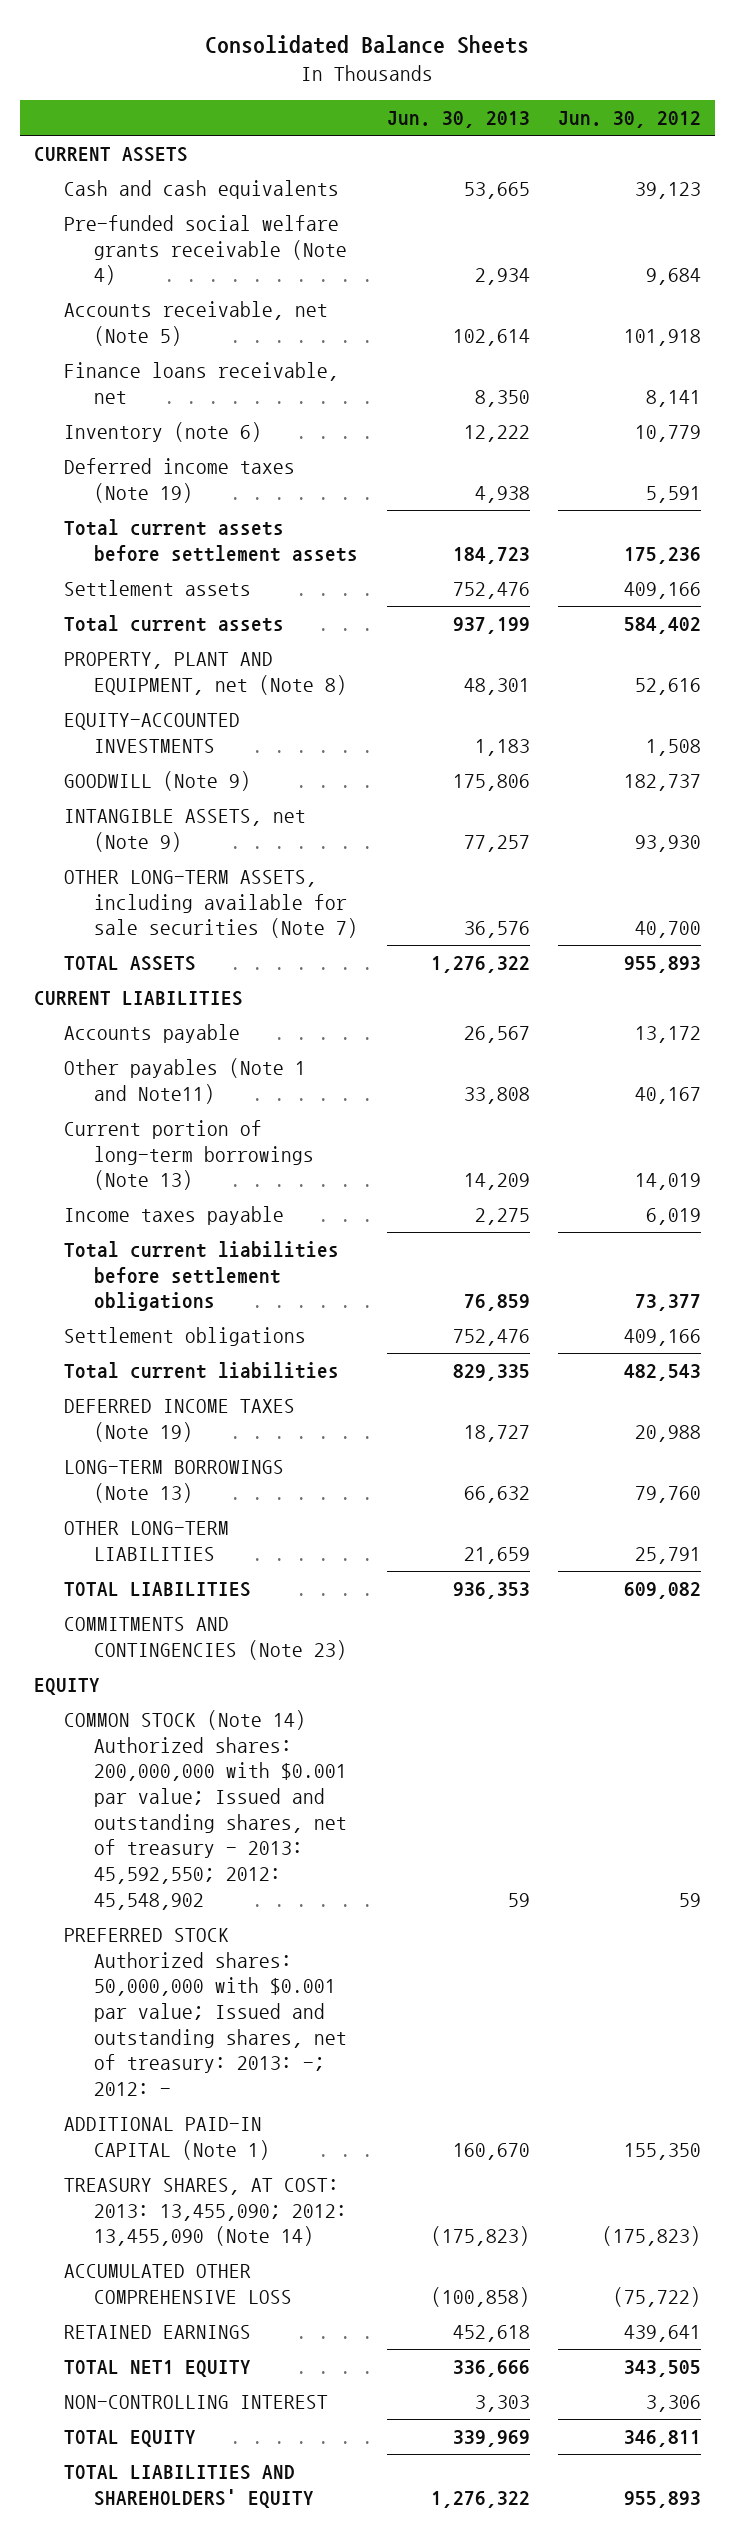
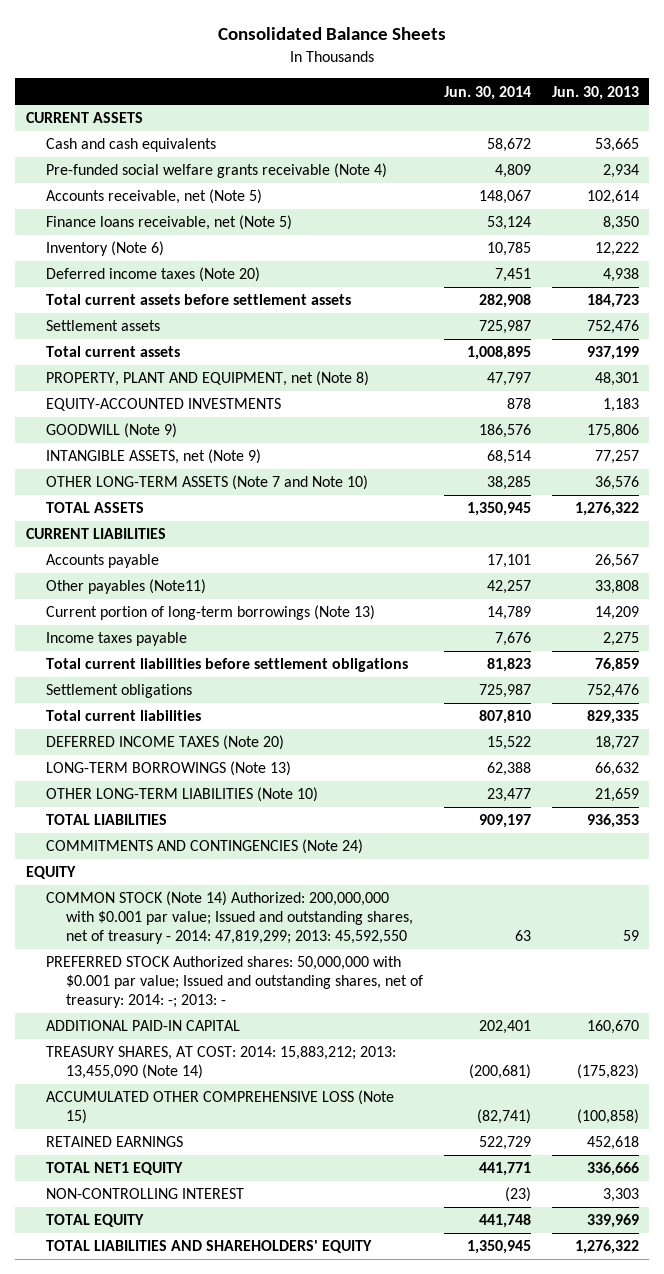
- | Jun. 30, 2013 | Jun. 30, 2012
+ | Jun. 30, 2014 | Jun. 30, 2013
- Finance loans receivable, net | 8,350 | 8,141
- Inventory (note 6) | 12,222 | 10,779
- Deferred income taxes (Note 19) | 4,938 | 5,591
+ Finance loans receivable, net (Note 5) | 53,124 | 8,350
+ Inventory (Note 6) | 10,785 | 12,222
+ Deferred income taxes (Note 20) | 7,451 | 4,938
- OTHER LONG-TERM ASSETS, including available for sale securities (Note 7) | 36,576 | 40,700
+ OTHER LONG-TERM ASSETS (Note 7 and Note 10) | 38,285 | 36,576
- Other payables (Note 1 and Note11) | 33,808 | 40,167
+ Other payables (Note11) | 42,257 | 33,808
- DEFERRED INCOME TAXES (Note 19) | 18,727 | 20,988
+ DEFERRED INCOME TAXES (Note 20) | 15,522 | 18,727
- OTHER LONG-TERM LIABILITIES | 21,659 | 25,791
+ OTHER LONG-TERM LIABILITIES (Note 10) | 23,477 | 21,659
- COMMITMENTS AND CONTINGENCIES (Note 23)
+ COMMITMENTS AND CONTINGENCIES (Note 24)
- COMMON STOCK (Note 14) Authorized shares: 200,000,000 with $0.001 par value; Issued and outstanding shares, net of treasury - 2013: 45,592,550; 2012: 45,548,902 | 59 | 59
- PREFERRED STOCK Authorized shares: 50,000,000 with $0.001 par value; Issued and outstanding shares, net of treasury: 2013: -; 2012: -
- ADDITIONAL PAID-IN CAPITAL (Note 1) | 160,670 | 155,350
- TREASURY SHARES, AT COST: 2013: 13,455,090; 2012: 13,455,090 (Note 14) | (175,823) | (175,823)
- ACCUMULATED OTHER COMPREHENSIVE LOSS | (100,858) | (75,722)
+ COMMON STOCK (Note 14) Authorized: 200,000,000 with $0.001 par value; Issued and outstanding shares, net of treasury - 2014: 47,819,299; 2013: 45,592,550 | 63 | 59
+ PREFERRED STOCK Authorized shares: 50,000,000 with $0.001 par value; Issued and outstanding shares, net of treasury: 2014: -; 2013: -
+ ADDITIONAL PAID-IN CAPITAL | 202,401 | 160,670
+ TREASURY SHARES, AT COST: 2014: 15,883,212; 2013: 13,455,090 (Note 14) | (200,681) | (175,823)
+ ACCUMULATED OTHER COMPREHENSIVE LOSS (Note 15) | (82,741) | (100,858)

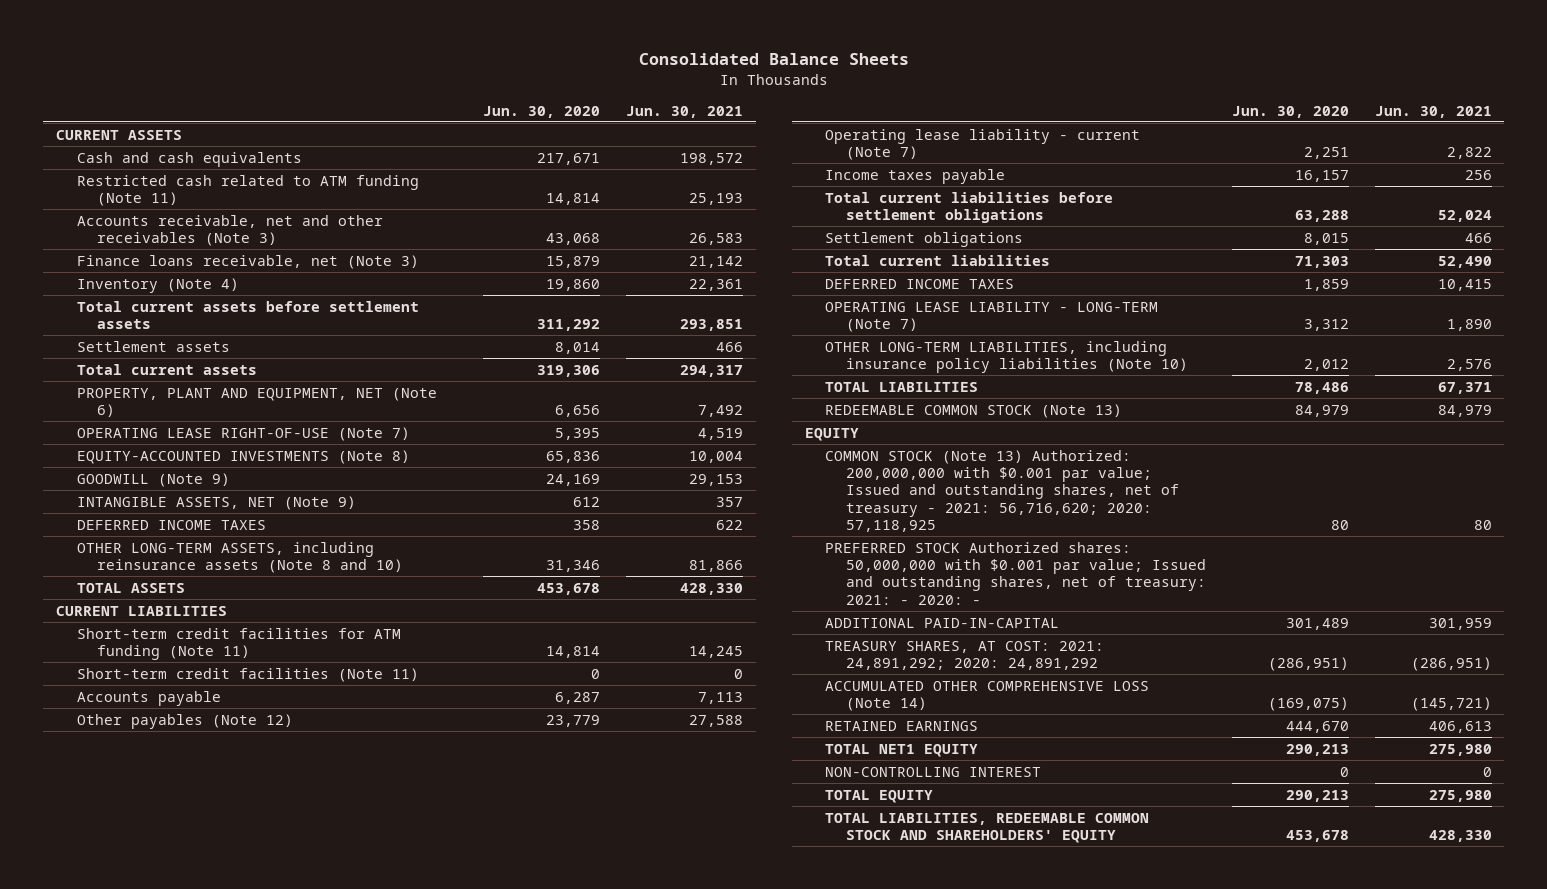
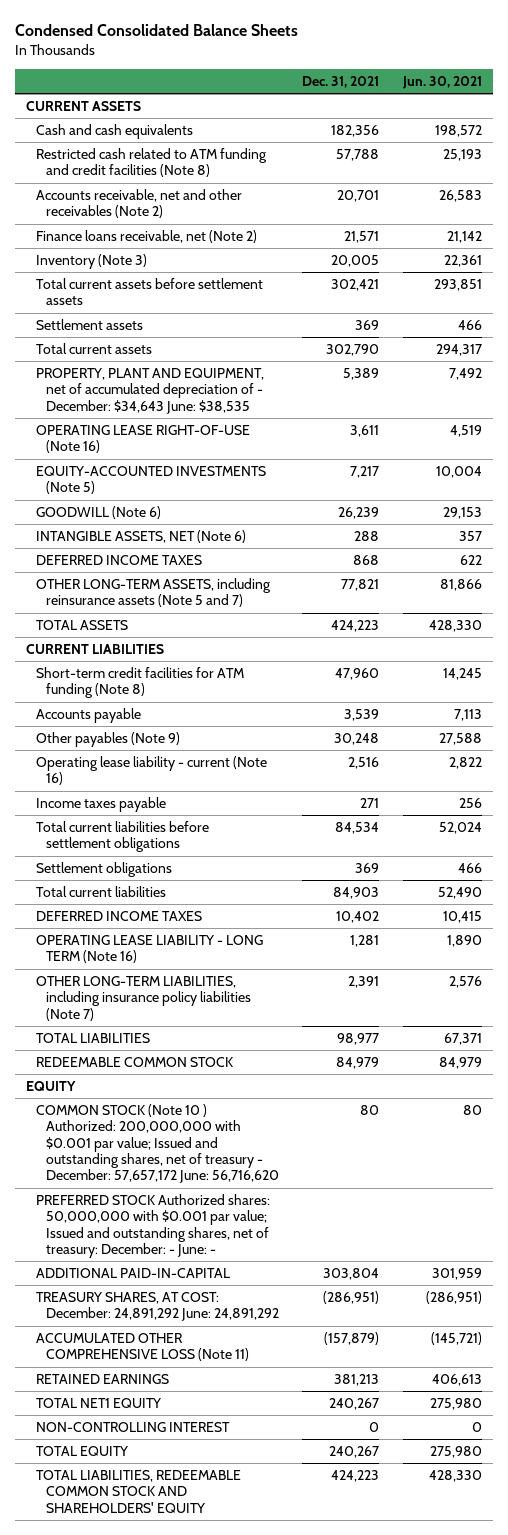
- Consolidated Balance Sheets
+ Condensed Consolidated Balance Sheets
- | Jun. 30, 2020 | Jun. 30, 2021
+ | Dec. 31, 2021 | Jun. 30, 2021
- Restricted cash related to ATM funding (Note 11) | 14,814 | 25,193
- Accounts receivable, net and other receivables (Note 3) | 43,068 | 26,583
- Finance loans receivable, net (Note 3) | 15,879 | 21,142
- Inventory (Note 4) | 19,860 | 22,361
+ Restricted cash related to ATM funding and credit facilities (Note 8) | 57,788 | 25,193
+ Accounts receivable, net and other receivables (Note 2) | 20,701 | 26,583
+ Finance loans receivable, net (Note 2) | 21,571 | 21,142
+ Inventory (Note 3) | 20,005 | 22,361
- PROPERTY, PLANT AND EQUIPMENT, NET (Note 6) | 6,656 | 7,492
- OPERATING LEASE RIGHT-OF-USE (Note 7) | 5,395 | 4,519
- EQUITY-ACCOUNTED INVESTMENTS (Note 8) | 65,836 | 10,004
- GOODWILL (Note 9) | 24,169 | 29,153
- INTANGIBLE ASSETS, NET (Note 9) | 612 | 357
+ PROPERTY, PLANT AND EQUIPMENT, net of accumulated depreciation of - December: $34,643 June: $38,535 | 5,389 | 7,492
+ OPERATING LEASE RIGHT-OF-USE (Note 16) | 3,611 | 4,519
+ EQUITY-ACCOUNTED INVESTMENTS (Note 5) | 7,217 | 10,004
+ GOODWILL (Note 6) | 26,239 | 29,153
+ INTANGIBLE ASSETS, NET (Note 6) | 288 | 357
- OTHER LONG-TERM ASSETS, including reinsurance assets (Note 8 and 10) | 31,346 | 81,866
+ OTHER LONG-TERM ASSETS, including reinsurance assets (Note 5 and 7) | 77,821 | 81,866
- Short-term credit facilities for ATM funding (Note 11) | 14,814 | 14,245
- Short-term credit facilities (Note 11) | 0 | 0
+ Short-term credit facilities for ATM funding (Note 8) | 47,960 | 14,245
- Other payables (Note 12) | 23,779 | 27,588
- Operating lease liability - current (Note 7) | 2,251 | 2,822
+ Other payables (Note 9) | 30,248 | 27,588
+ Operating lease liability - current (Note 16) | 2,516 | 2,822
- OPERATING LEASE LIABILITY - LONG-TERM (Note 7) | 3,312 | 1,890
- OTHER LONG-TERM LIABILITIES, including insurance policy liabilities (Note 10) | 2,012 | 2,576
+ OPERATING LEASE LIABILITY - LONG TERM (Note 16) | 1,281 | 1,890
+ OTHER LONG-TERM LIABILITIES, including insurance policy liabilities (Note 7) | 2,391 | 2,576
- REDEEMABLE COMMON STOCK (Note 13) | 84,979 | 84,979
+ REDEEMABLE COMMON STOCK | 84,979 | 84,979
- COMMON STOCK (Note 13) Authorized: 200,000,000 with $0.001 par value; Issued and outstanding shares, net of treasury - 2021: 56,716,620; 2020: 57,118,925 | 80 | 80
- PREFERRED STOCK Authorized shares: 50,000,000 with $0.001 par value; Issued and outstanding shares, net of treasury: 2021: - 2020: -
+ COMMON STOCK (Note 10 ) Authorized: 200,000,000 with $0.001 par value; Issued and outstanding shares, net of treasury - December: 57,657,172 June: 56,716,620 | 80 | 80
+ PREFERRED STOCK Authorized shares: 50,000,000 with $0.001 par value; Issued and outstanding shares, net of treasury: December: - June: -
- TREASURY SHARES, AT COST: 2021: 24,891,292; 2020: 24,891,292 | (286,951) | (286,951)
- ACCUMULATED OTHER COMPREHENSIVE LOSS (Note 14) | (169,075) | (145,721)
+ TREASURY SHARES, AT COST: December: 24,891,292 June: 24,891,292 | (286,951) | (286,951)
+ ACCUMULATED OTHER COMPREHENSIVE LOSS (Note 11) | (157,879) | (145,721)

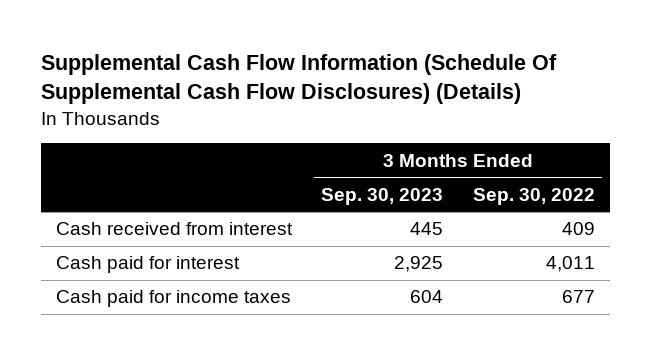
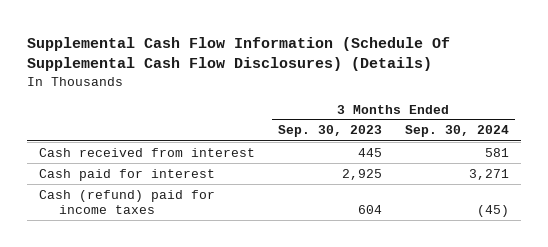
- | 3 Months Ended Sep. 30, 2023 | 3 Months Ended Sep. 30, 2022
+ | 3 Months Ended Sep. 30, 2023 | 3 Months Ended Sep. 30, 2024
- Cash paid for income taxes | 604 | 677
+ Cash (refund) paid for income taxes | 604 | (45)

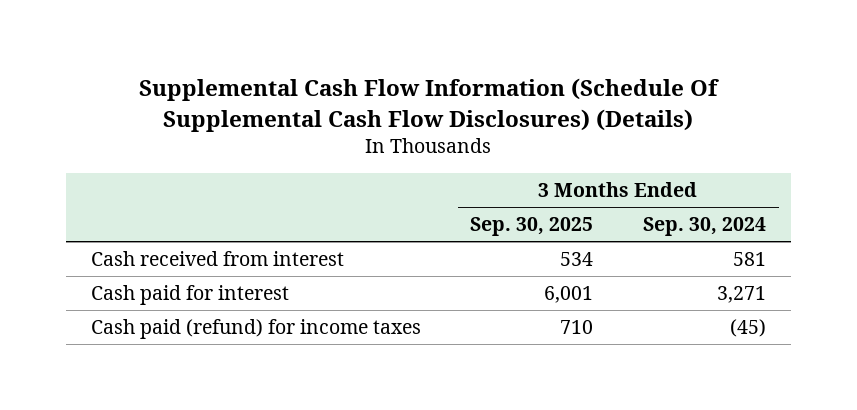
- | 3 Months Ended Sep. 30, 2023 | 3 Months Ended Sep. 30, 2024
+ | 3 Months Ended Sep. 30, 2025 | 3 Months Ended Sep. 30, 2024
- Cash (refund) paid for income taxes | 604 | (45)
+ Cash paid (refund) for income taxes | 710 | (45)

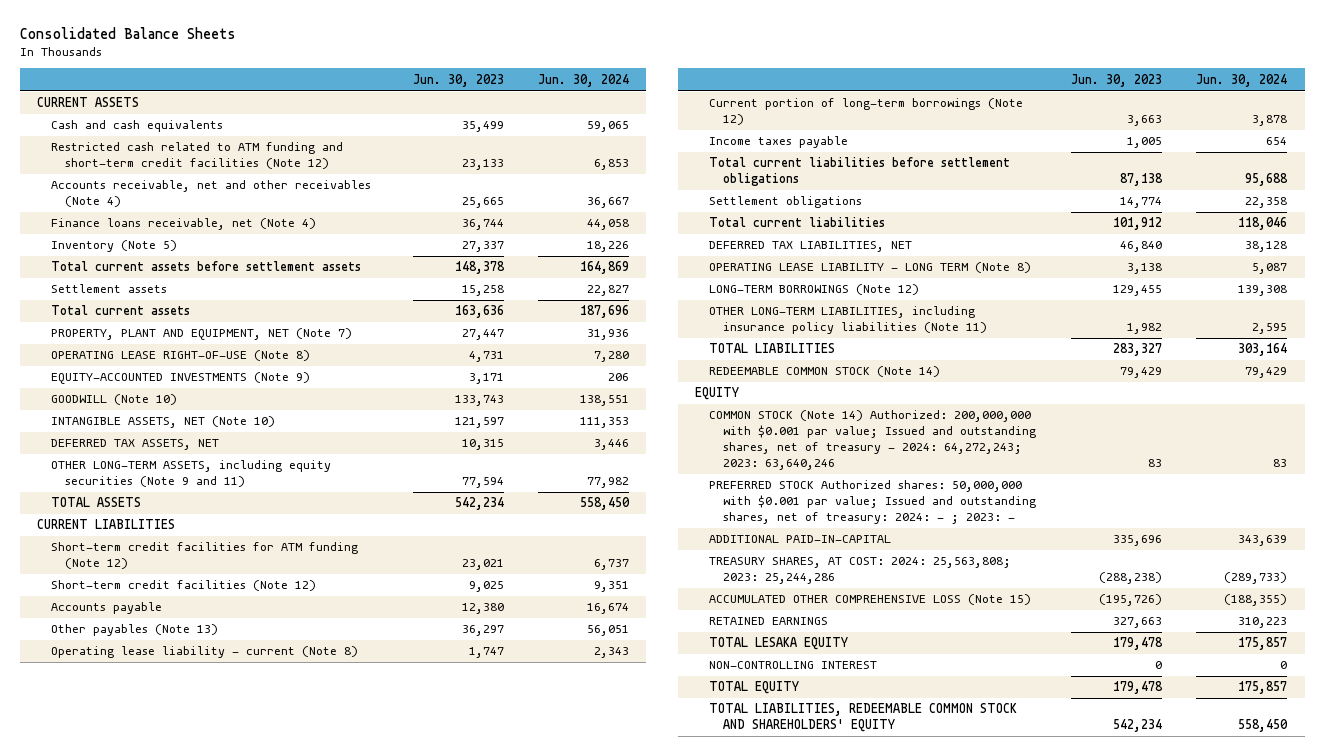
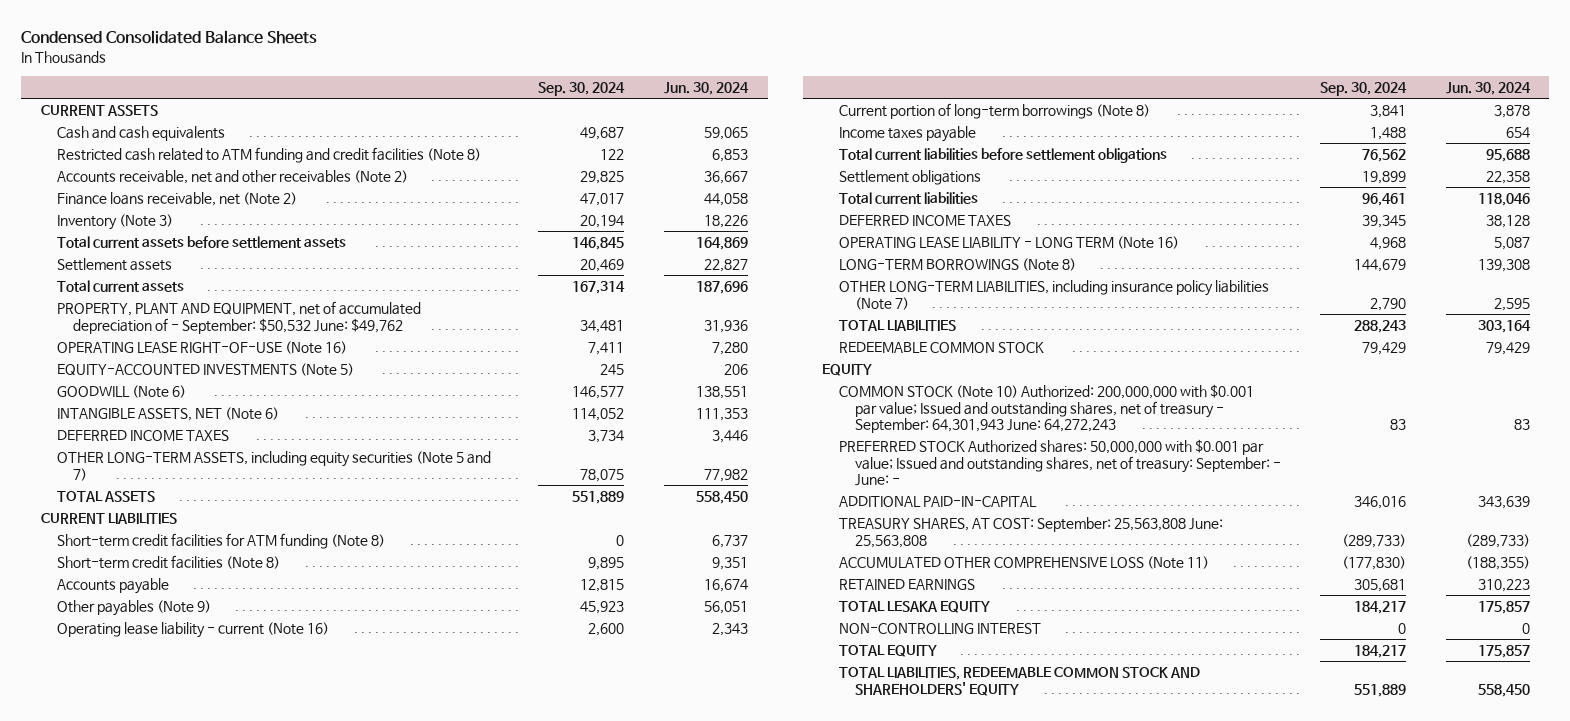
- Consolidated Balance Sheets
+ Condensed Consolidated Balance Sheets
- | Jun. 30, 2023 | Jun. 30, 2024
+ | Sep. 30, 2024 | Jun. 30, 2024
- Restricted cash related to ATM funding and short-term credit facilities (Note 12) | 23,133 | 6,853
- Accounts receivable, net and other receivables (Note 4) | 25,665 | 36,667
- Finance loans receivable, net (Note 4) | 36,744 | 44,058
- Inventory (Note 5) | 27,337 | 18,226
+ Restricted cash related to ATM funding and credit facilities (Note 8) | 122 | 6,853
+ Accounts receivable, net and other receivables (Note 2) | 29,825 | 36,667
+ Finance loans receivable, net (Note 2) | 47,017 | 44,058
+ Inventory (Note 3) | 20,194 | 18,226
- PROPERTY, PLANT AND EQUIPMENT, NET (Note 7) | 27,447 | 31,936
- OPERATING LEASE RIGHT-OF-USE (Note 8) | 4,731 | 7,280
- EQUITY-ACCOUNTED INVESTMENTS (Note 9) | 3,171 | 206
- GOODWILL (Note 10) | 133,743 | 138,551
- INTANGIBLE ASSETS, NET (Note 10) | 121,597 | 111,353
- DEFERRED TAX ASSETS, NET | 10,315 | 3,446
- OTHER LONG-TERM ASSETS, including equity securities (Note 9 and 11) | 77,594 | 77,982
+ PROPERTY, PLANT AND EQUIPMENT, net of accumulated depreciation of - September: $50,532 June: $49,762 | 34,481 | 31,936
+ OPERATING LEASE RIGHT-OF-USE (Note 16) | 7,411 | 7,280
+ EQUITY-ACCOUNTED INVESTMENTS (Note 5) | 245 | 206
+ GOODWILL (Note 6) | 146,577 | 138,551
+ INTANGIBLE ASSETS, NET (Note 6) | 114,052 | 111,353
+ DEFERRED INCOME TAXES | 3,734 | 3,446
+ OTHER LONG-TERM ASSETS, including equity securities (Note 5 and 7) | 78,075 | 77,982
- Short-term credit facilities for ATM funding (Note 12) | 23,021 | 6,737
- Short-term credit facilities (Note 12) | 9,025 | 9,351
+ Short-term credit facilities for ATM funding (Note 8) | 0 | 6,737
+ Short-term credit facilities (Note 8) | 9,895 | 9,351
- Other payables (Note 13) | 36,297 | 56,051
- Operating lease liability - current (Note 8) | 1,747 | 2,343
- Current portion of long-term borrowings (Note 12) | 3,663 | 3,878
+ Other payables (Note 9) | 45,923 | 56,051
+ Operating lease liability - current (Note 16) | 2,600 | 2,343
+ Current portion of long-term borrowings (Note 8) | 3,841 | 3,878
- DEFERRED TAX LIABILITIES, NET | 46,840 | 38,128
- OPERATING LEASE LIABILITY - LONG TERM (Note 8) | 3,138 | 5,087
- LONG-TERM BORROWINGS (Note 12) | 129,455 | 139,308
- OTHER LONG-TERM LIABILITIES, including insurance policy liabilities (Note 11) | 1,982 | 2,595
+ DEFERRED INCOME TAXES | 39,345 | 38,128
+ OPERATING LEASE LIABILITY - LONG TERM (Note 16) | 4,968 | 5,087
+ LONG-TERM BORROWINGS (Note 8) | 144,679 | 139,308
+ OTHER LONG-TERM LIABILITIES, including insurance policy liabilities (Note 7) | 2,790 | 2,595
- REDEEMABLE COMMON STOCK (Note 14) | 79,429 | 79,429
+ REDEEMABLE COMMON STOCK | 79,429 | 79,429
- COMMON STOCK (Note 14) Authorized: 200,000,000 with $0.001 par value; Issued and outstanding shares, net of treasury - 2024: 64,272,243; 2023: 63,640,246 | 83 | 83
- PREFERRED STOCK Authorized shares: 50,000,000 with $0.001 par value; Issued and outstanding shares, net of treasury: 2024: - ; 2023: -
+ COMMON STOCK (Note 10) Authorized: 200,000,000 with $0.001 par value; Issued and outstanding shares, net of treasury - September: 64,301,943 June: 64,272,243 | 83 | 83
+ PREFERRED STOCK Authorized shares: 50,000,000 with $0.001 par value; Issued and outstanding shares, net of treasury: September: - June: -
- TREASURY SHARES, AT COST: 2024: 25,563,808; 2023: 25,244,286 | (288,238) | (289,733)
- ACCUMULATED OTHER COMPREHENSIVE LOSS (Note 15) | (195,726) | (188,355)
+ TREASURY SHARES, AT COST: September: 25,563,808 June: 25,563,808 | (289,733) | (289,733)
+ ACCUMULATED OTHER COMPREHENSIVE LOSS (Note 11) | (177,830) | (188,355)

